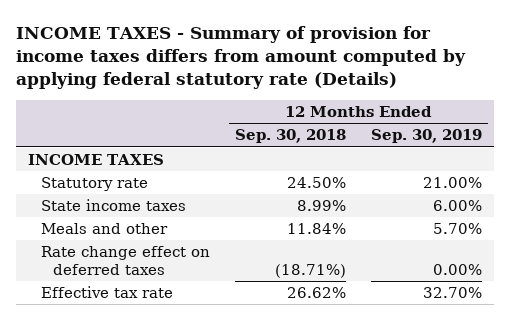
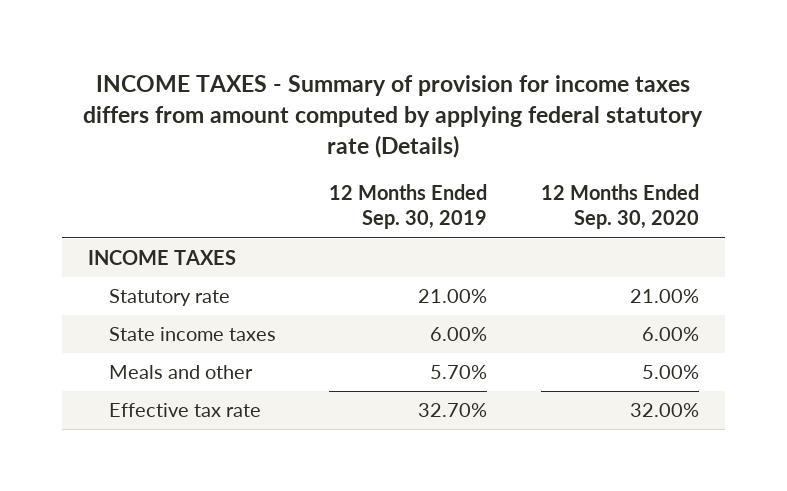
- | 12 Months Ended Sep. 30, 2018 | 12 Months Ended Sep. 30, 2019
+ | 12 Months Ended Sep. 30, 2019 | 12 Months Ended Sep. 30, 2020
- Rate change effect on deferred taxes | (18.71%) | 0.00%

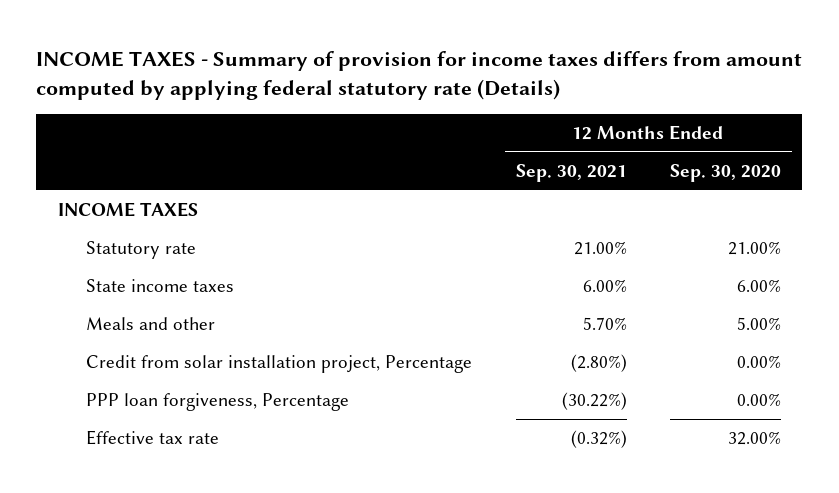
- | 12 Months Ended Sep. 30, 2019 | 12 Months Ended Sep. 30, 2020
+ | 12 Months Ended Sep. 30, 2021 | 12 Months Ended Sep. 30, 2020
+ Credit from solar installation project, Percentage | (2.80%) | 0.00%
+ PPP loan forgiveness, Percentage | (30.22%) | 0.00%

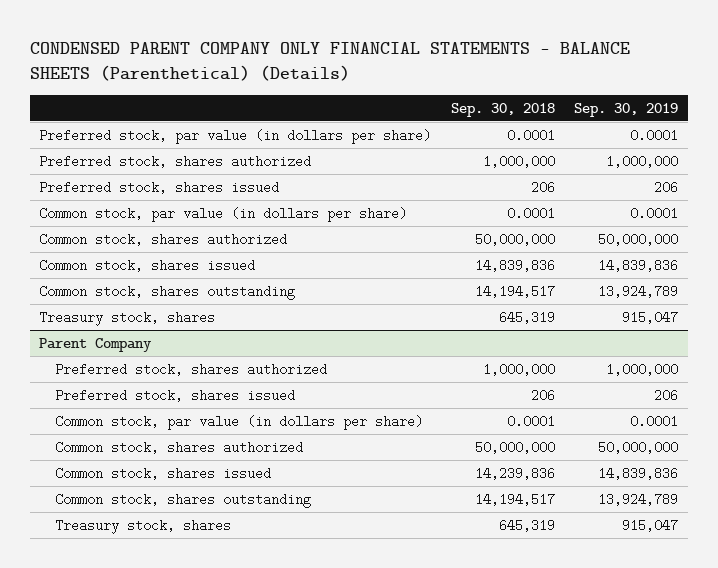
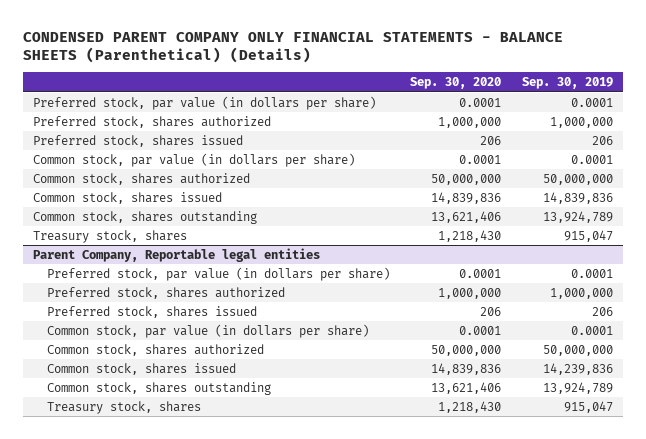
- | Sep. 30, 2018 | Sep. 30, 2019
+ | Sep. 30, 2020 | Sep. 30, 2019
- Parent Company
+ Parent Company, Reportable legal entities
+ Preferred stock, par value (in dollars per share) | 0.0001 | 0.0001
- Common stock, shares issued | 14,239,836 | 14,839,836
+ Common stock, shares issued | 14,839,836 | 14,239,836

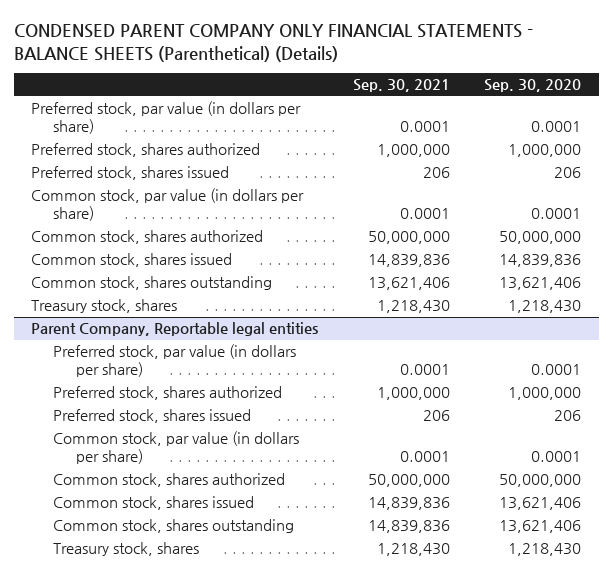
- | Sep. 30, 2020 | Sep. 30, 2019
+ | Sep. 30, 2021 | Sep. 30, 2020
@ Parent Company, Reportable legal entities
- Common stock, shares issued | 14,839,836 | 14,239,836
+ Common stock, shares issued | 14,839,836 | 13,621,406

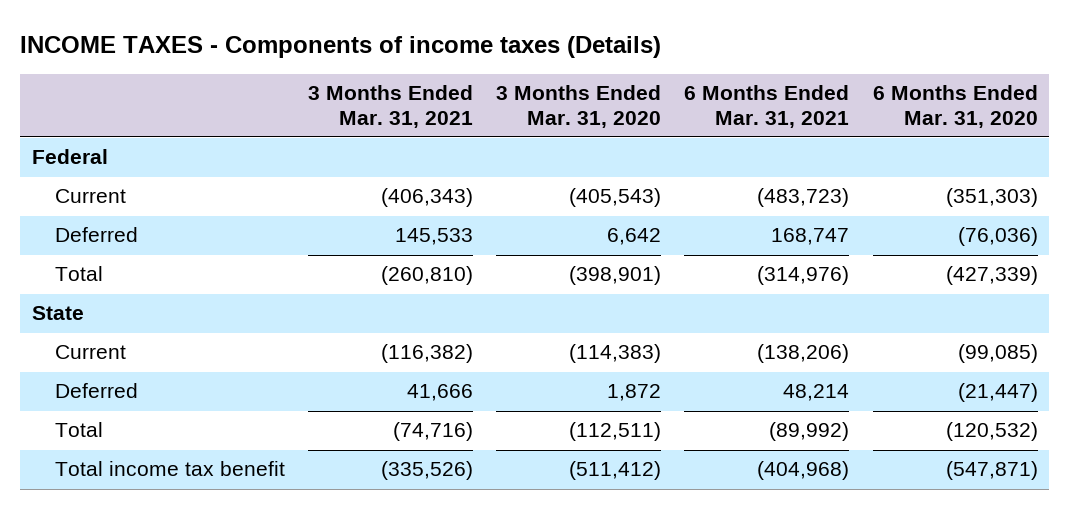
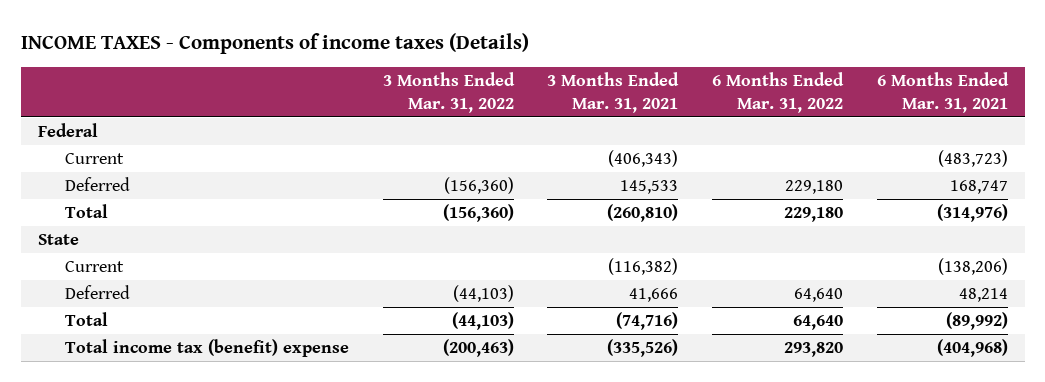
- | 3 Months Ended Mar. 31, 2021 | 3 Months Ended Mar. 31, 2020 | 6 Months Ended Mar. 31, 2021 | 6 Months Ended Mar. 31, 2020
+ | 3 Months Ended Mar. 31, 2022 | 3 Months Ended Mar. 31, 2021 | 6 Months Ended Mar. 31, 2022 | 6 Months Ended Mar. 31, 2021
- Total income tax benefit | (335,526) | (511,412) | (404,968) | (547,871)
+ Total income tax (benefit) expense | (200,463) | (335,526) | 293,820 | (404,968)

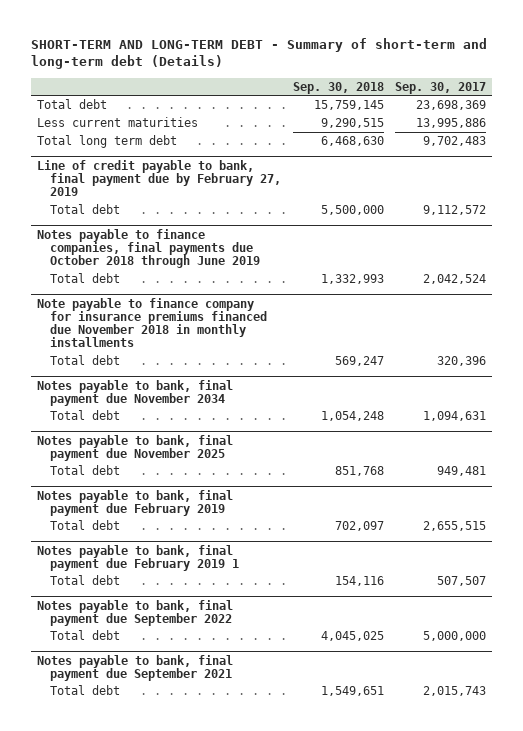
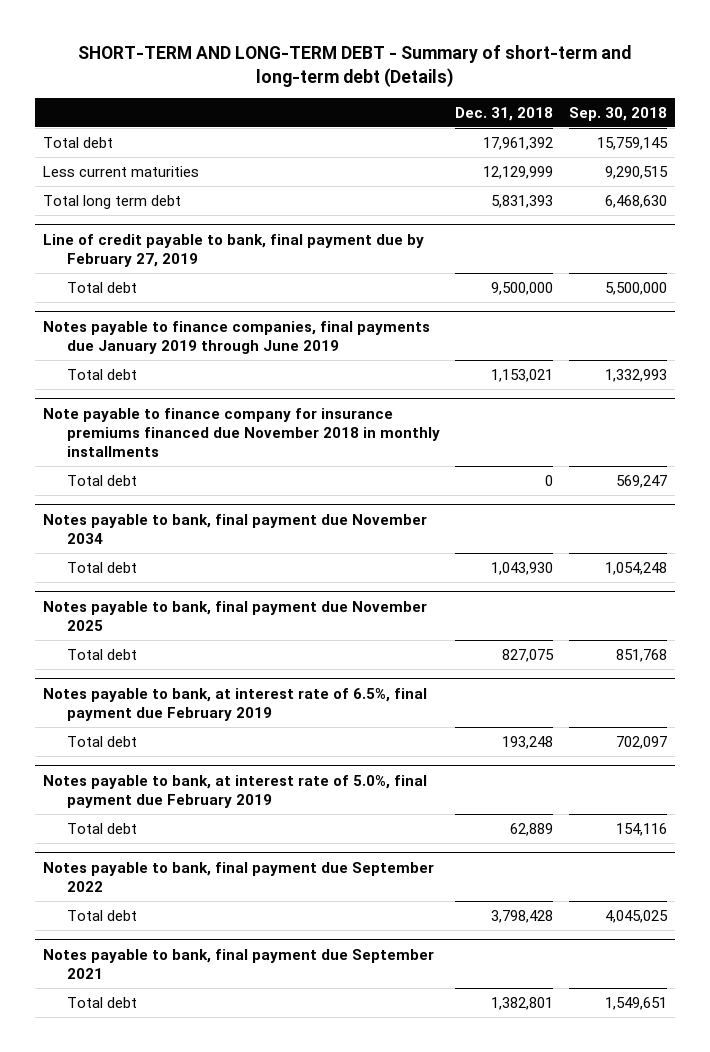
- | Sep. 30, 2018 | Sep. 30, 2017
+ | Dec. 31, 2018 | Sep. 30, 2018
- Notes payable to finance companies, final payments due October 2018 through June 2019
+ Notes payable to finance companies, final payments due January 2019 through June 2019
- Notes payable to bank, final payment due February 2019
+ Notes payable to bank, at interest rate of 6.5%, final payment due February 2019
- Notes payable to bank, final payment due February 2019 1
+ Notes payable to bank, at interest rate of 5.0%, final payment due February 2019

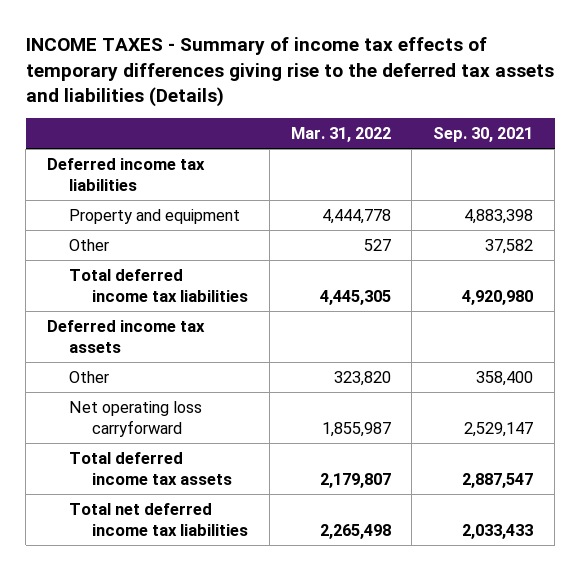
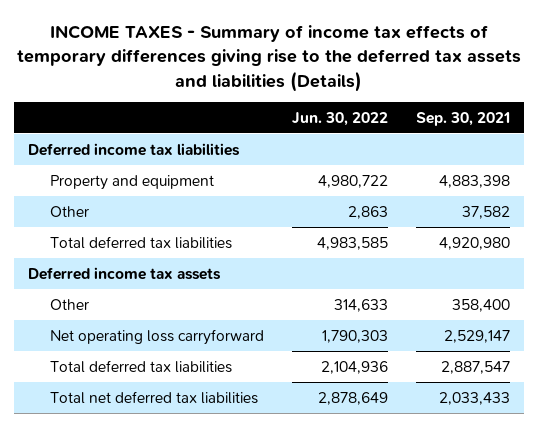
- | Mar. 31, 2022 | Sep. 30, 2021
+ | Jun. 30, 2022 | Sep. 30, 2021
- Total deferred income tax liabilities | 4,445,305 | 4,920,980
+ Total deferred tax liabilities | 4,983,585 | 4,920,980
- Total deferred income tax assets | 2,179,807 | 2,887,547
- Total net deferred income tax liabilities | 2,265,498 | 2,033,433
+ Total deferred tax liabilities | 2,104,936 | 2,887,547
+ Total net deferred tax liabilities | 2,878,649 | 2,033,433

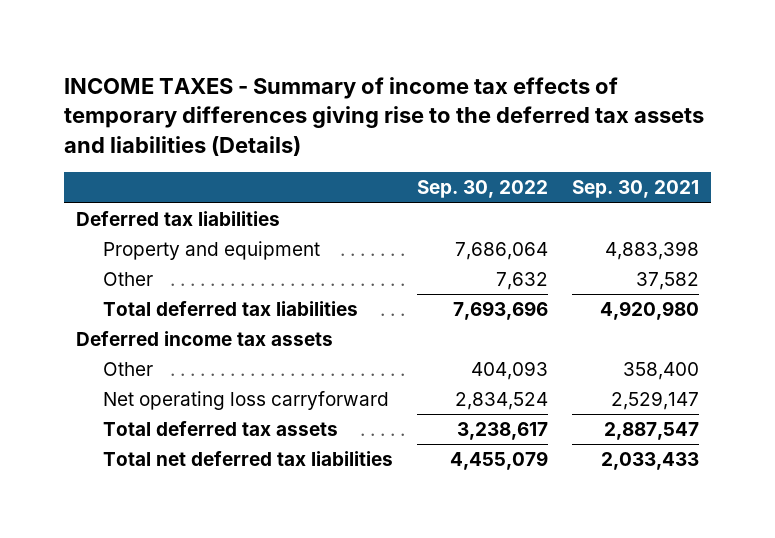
- | Jun. 30, 2022 | Sep. 30, 2021
+ | Sep. 30, 2022 | Sep. 30, 2021
- Deferred income tax liabilities
+ Deferred tax liabilities
- Total deferred tax liabilities | 2,104,936 | 2,887,547
+ Total deferred tax assets | 3,238,617 | 2,887,547

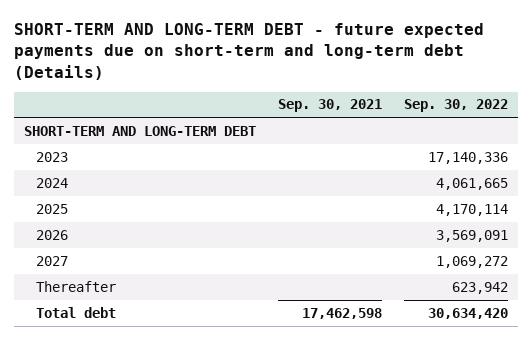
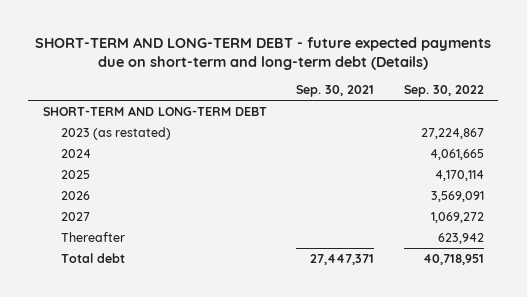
- 2023 | | 17,140,336
+ 2023 (as restated) | | 27,224,867
- Total debt | 17,462,598 | 30,634,420
+ Total debt | 27,447,371 | 40,718,951

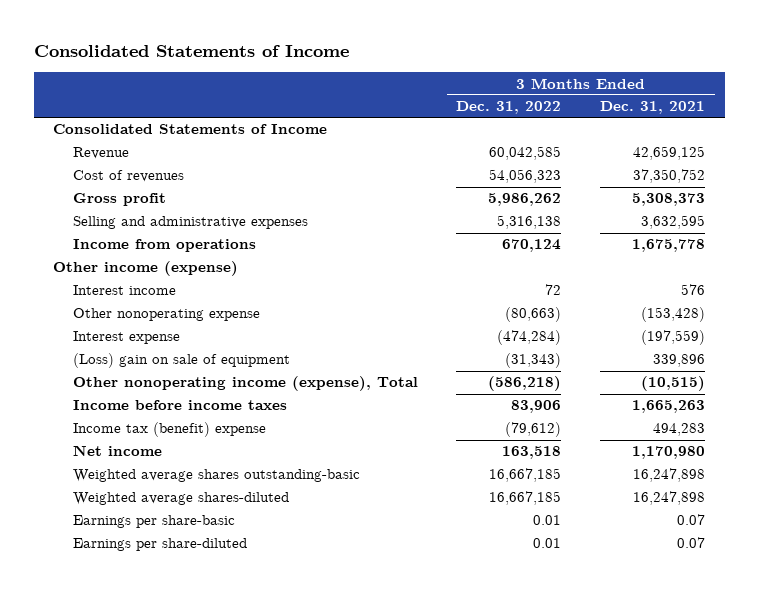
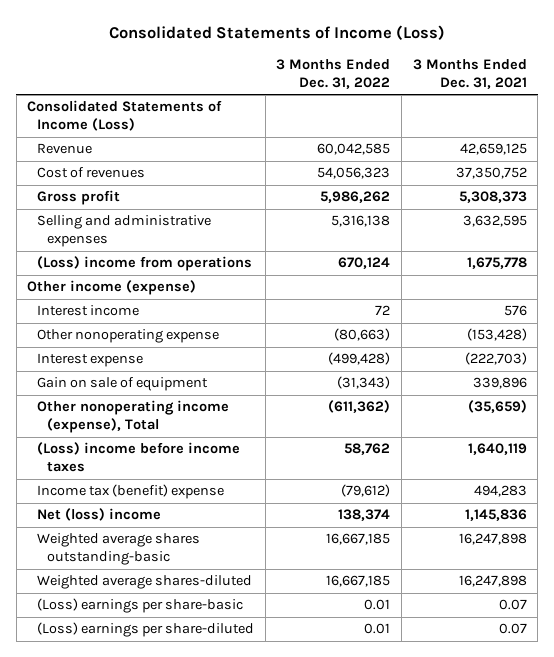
- Consolidated Statements of Income
+ Consolidated Statements of Income (Loss)
- Consolidated Statements of Income
+ Consolidated Statements of Income (Loss)
- Income from operations | 670,124 | 1,675,778
+ (Loss) income from operations | 670,124 | 1,675,778
- Interest expense | (474,284) | (197,559)
- (Loss) gain on sale of equipment | (31,343) | 339,896
- Other nonoperating income (expense), Total | (586,218) | (10,515)
- Income before income taxes | 83,906 | 1,665,263
+ Interest expense | (499,428) | (222,703)
+ Gain on sale of equipment | (31,343) | 339,896
+ Other nonoperating income (expense), Total | (611,362) | (35,659)
+ (Loss) income before income taxes | 58,762 | 1,640,119
- Net income | 163,518 | 1,170,980
+ Net (loss) income | 138,374 | 1,145,836
- Earnings per share-basic | 0.01 | 0.07
- Earnings per share-diluted | 0.01 | 0.07
+ (Loss) earnings per share-basic | 0.01 | 0.07
+ (Loss) earnings per share-diluted | 0.01 | 0.07

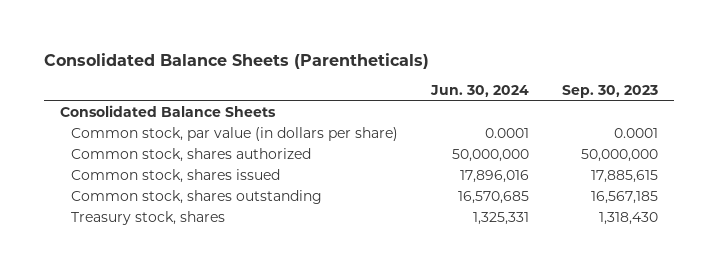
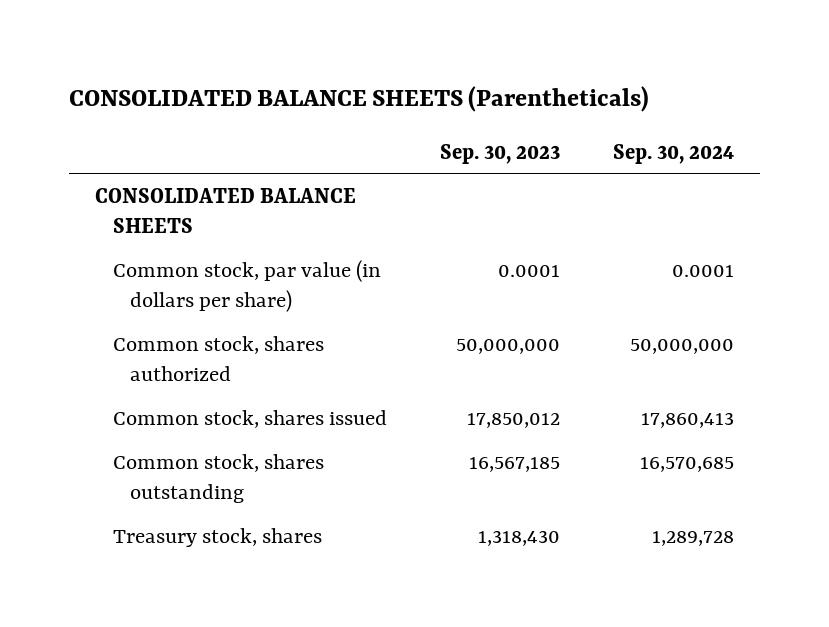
- Consolidated Balance Sheets (Parentheticals)
+ CONSOLIDATED BALANCE SHEETS (Parentheticals)
- | Jun. 30, 2024 | Sep. 30, 2023
+ | Sep. 30, 2023 | Sep. 30, 2024
- Consolidated Balance Sheets
+ CONSOLIDATED BALANCE SHEETS
- Common stock, shares issued | 17,896,016 | 17,885,615
+ Common stock, shares issued | 17,850,012 | 17,860,413

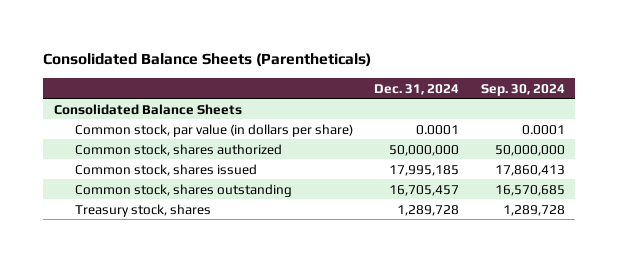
- CONSOLIDATED BALANCE SHEETS (Parentheticals)
+ Consolidated Balance Sheets (Parentheticals)
- | Sep. 30, 2023 | Sep. 30, 2024
+ | Dec. 31, 2024 | Sep. 30, 2024
- CONSOLIDATED BALANCE SHEETS
+ Consolidated Balance Sheets

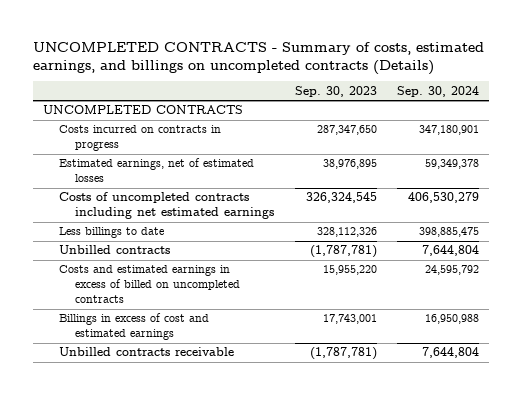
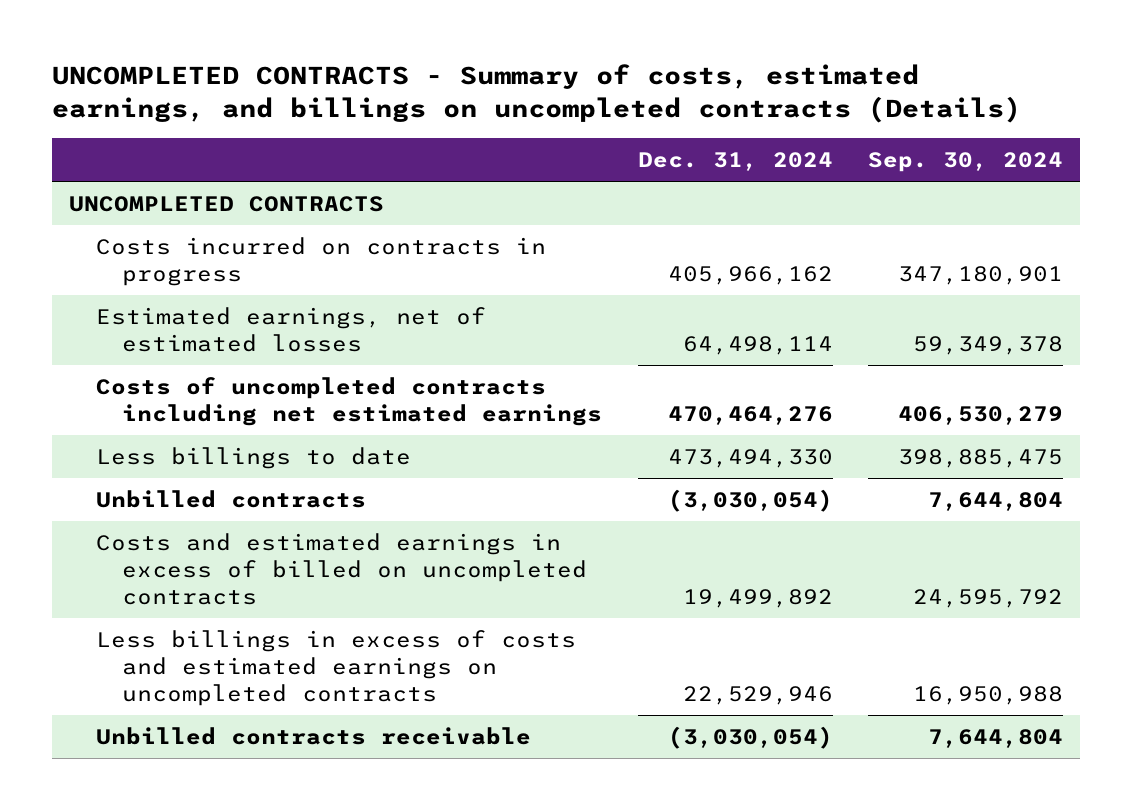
- | Sep. 30, 2023 | Sep. 30, 2024
+ | Dec. 31, 2024 | Sep. 30, 2024
- Billings in excess of cost and estimated earnings | 17,743,001 | 16,950,988
+ Less billings in excess of costs and estimated earnings on uncompleted contracts | 22,529,946 | 16,950,988

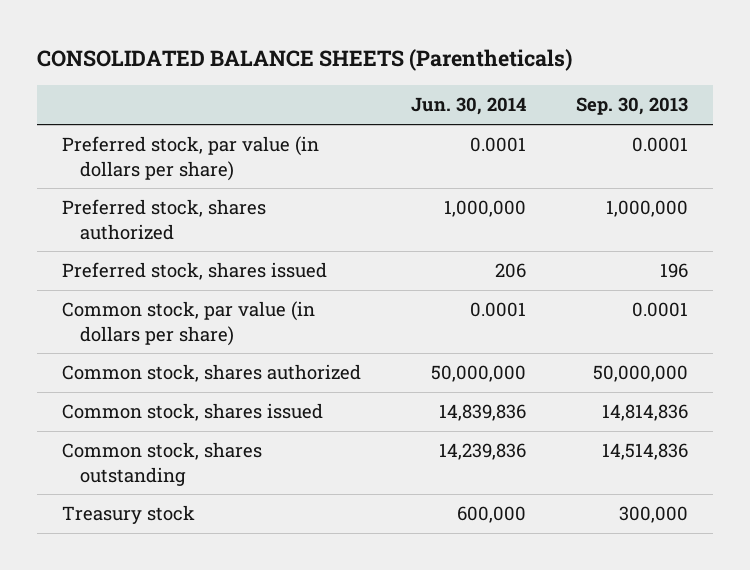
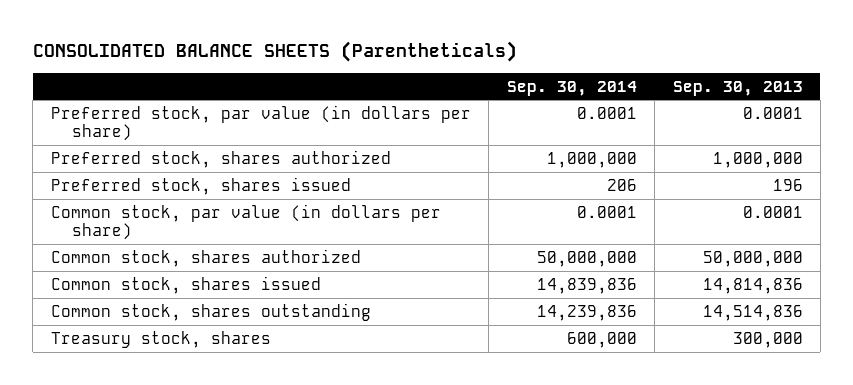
- | Jun. 30, 2014 | Sep. 30, 2013
+ | Sep. 30, 2014 | Sep. 30, 2013
- Treasury stock | 600,000 | 300,000
+ Treasury stock, shares | 600,000 | 300,000

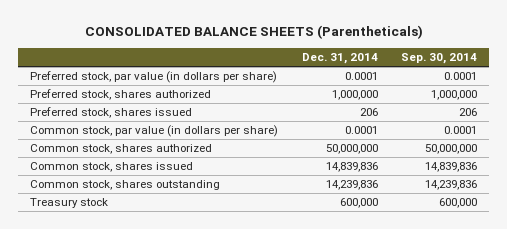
- | Sep. 30, 2014 | Sep. 30, 2013
+ | Dec. 31, 2014 | Sep. 30, 2014
- Treasury stock, shares | 600,000 | 300,000
+ Treasury stock | 600,000 | 600,000

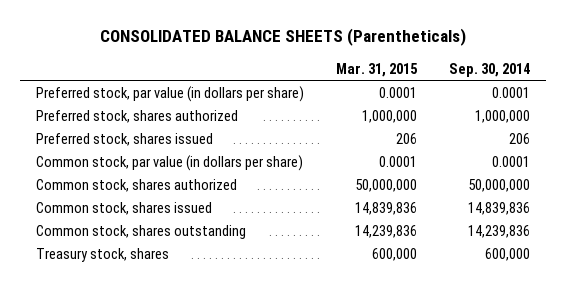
- | Dec. 31, 2014 | Sep. 30, 2014
+ | Mar. 31, 2015 | Sep. 30, 2014
- Treasury stock | 600,000 | 600,000
+ Treasury stock, shares | 600,000 | 600,000

